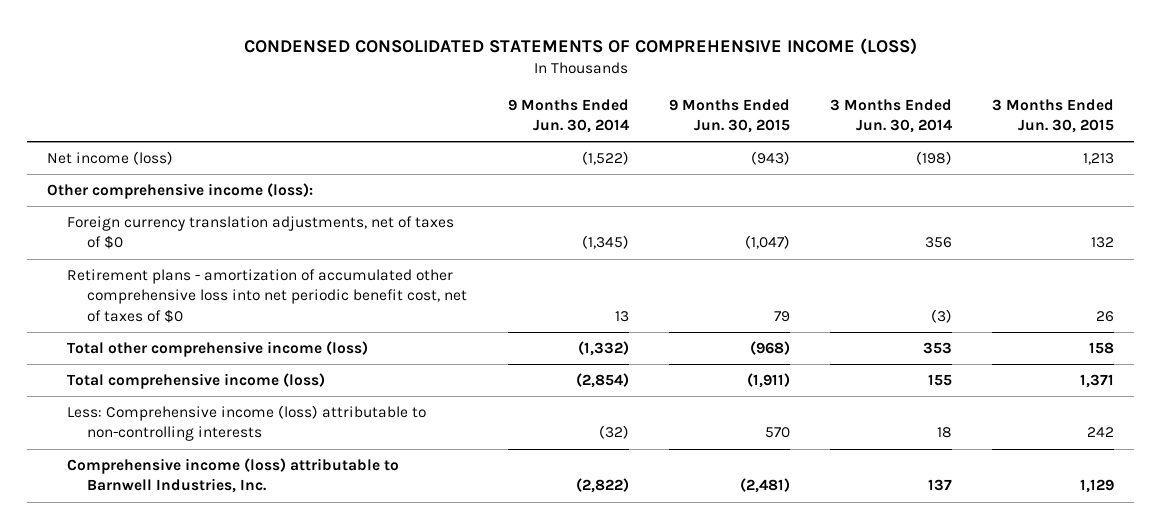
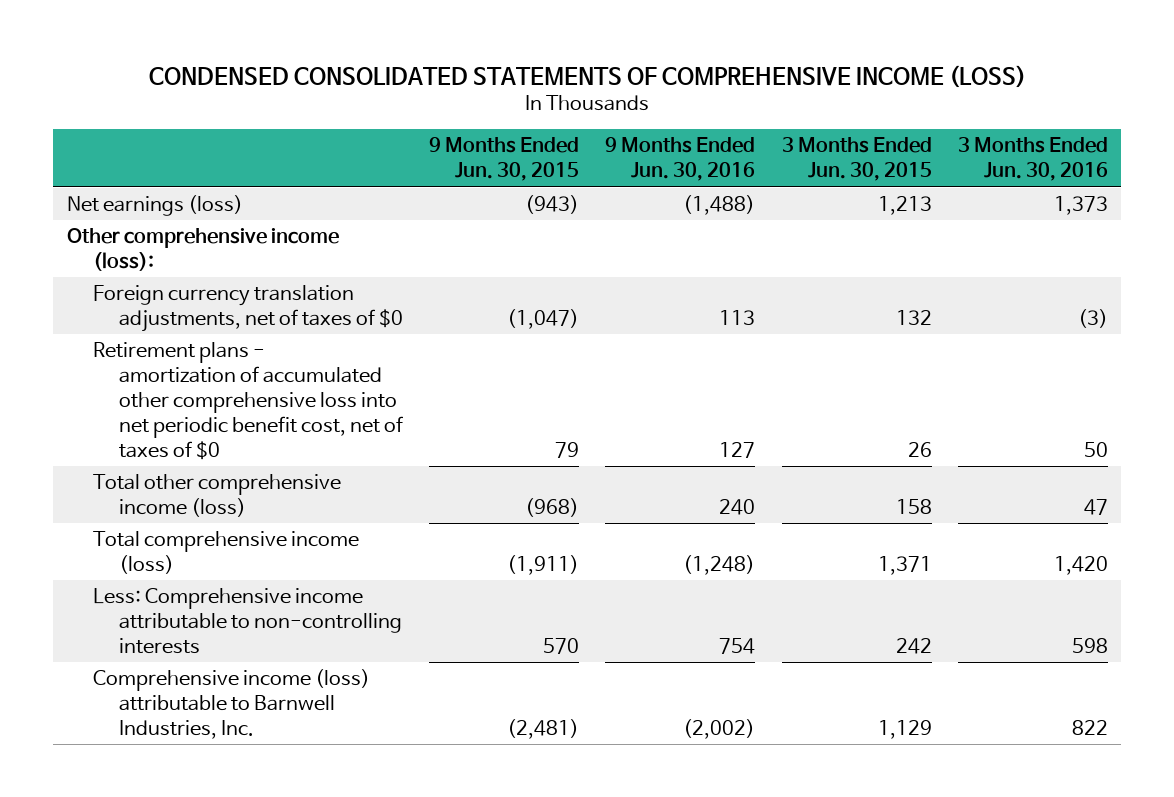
- | 9 Months Ended Jun. 30, 2014 | 9 Months Ended Jun. 30, 2015 | 3 Months Ended Jun. 30, 2014 | 3 Months Ended Jun. 30, 2015
+ | 9 Months Ended Jun. 30, 2015 | 9 Months Ended Jun. 30, 2016 | 3 Months Ended Jun. 30, 2015 | 3 Months Ended Jun. 30, 2016
- Net income (loss) | (1,522) | (943) | (198) | 1,213
+ Net earnings (loss) | (943) | (1,488) | 1,213 | 1,373
- Less: Comprehensive income (loss) attributable to non-controlling interests | (32) | 570 | 18 | 242
+ Less: Comprehensive income attributable to non-controlling interests | 570 | 754 | 242 | 598

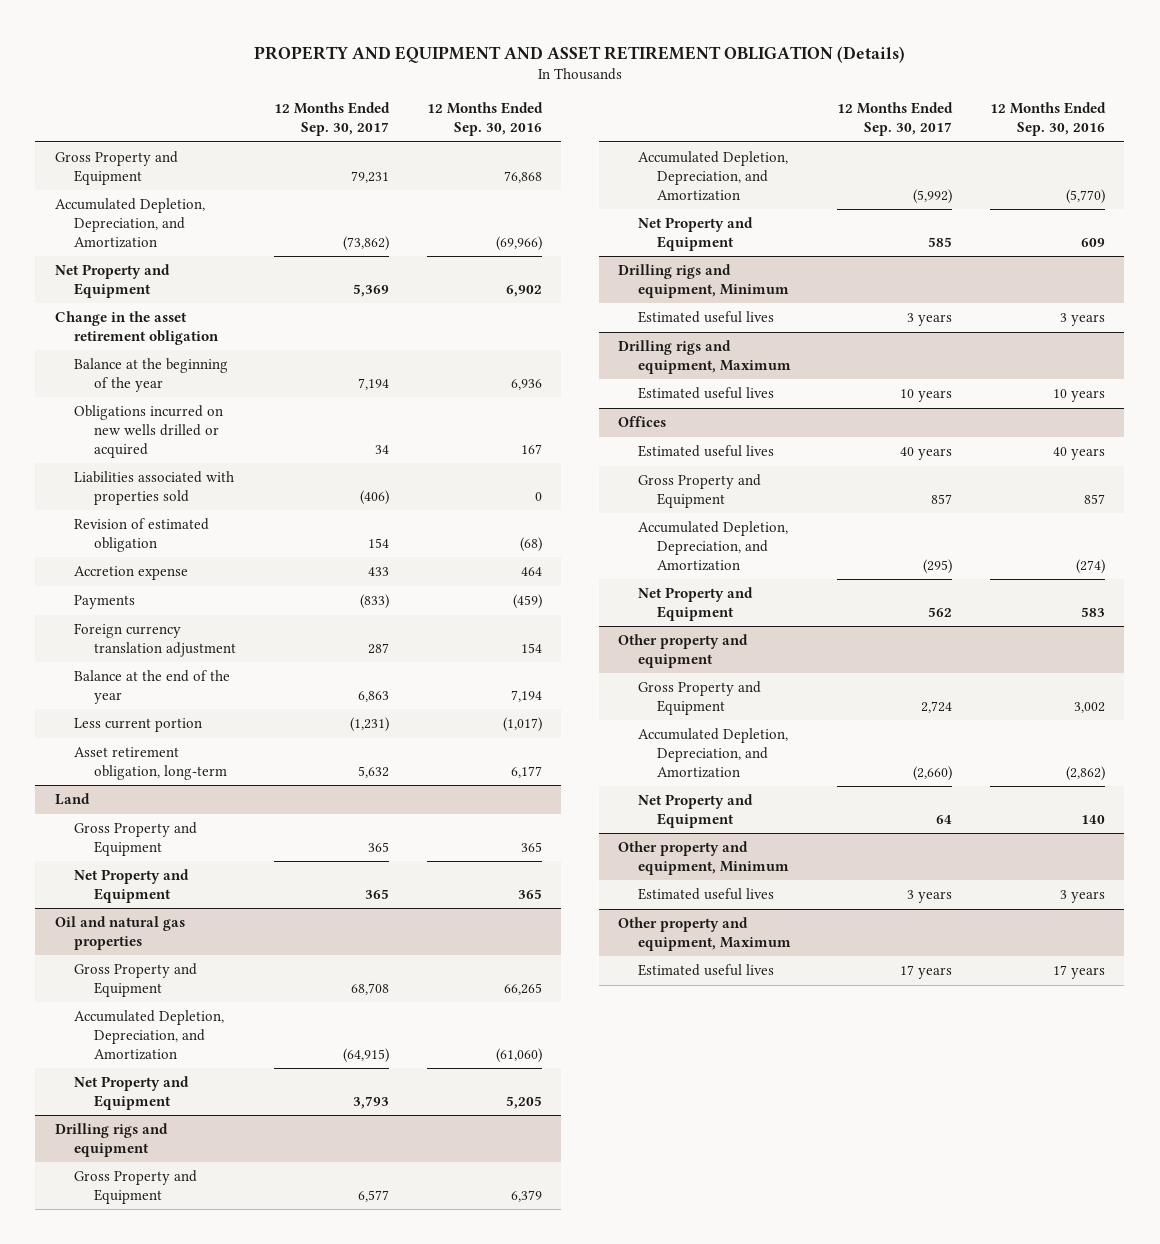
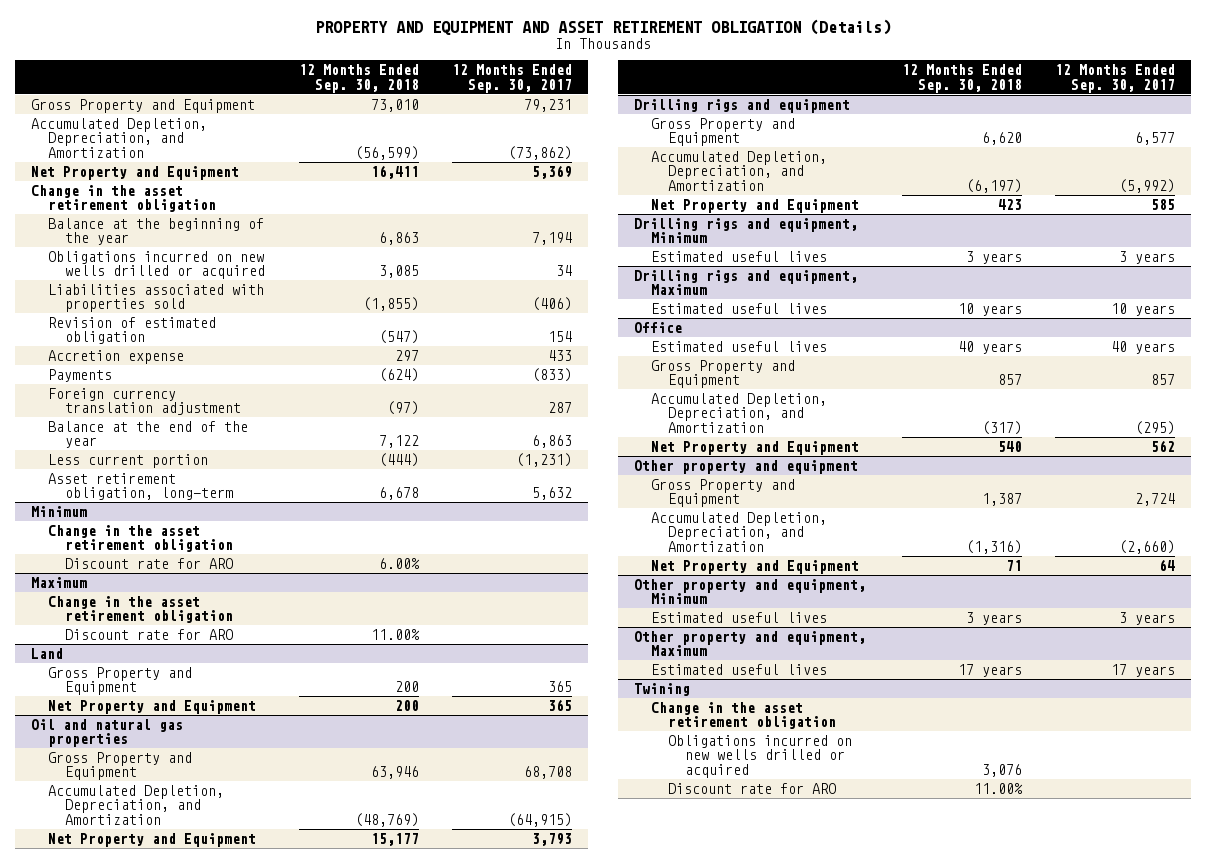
- | 12 Months Ended Sep. 30, 2017 | 12 Months Ended Sep. 30, 2016
+ | 12 Months Ended Sep. 30, 2018 | 12 Months Ended Sep. 30, 2017
+ Minimum
+ Change in the asset retirement obligation
+ Discount rate for ARO | 6.00% |
+ Maximum
+ Change in the asset retirement obligation
+ Discount rate for ARO | 11.00% |
- Offices
+ Office
+ Twining
+ Change in the asset retirement obligation
+ Obligations incurred on new wells drilled or acquired | 3,076 |
+ Discount rate for ARO | 11.00% |

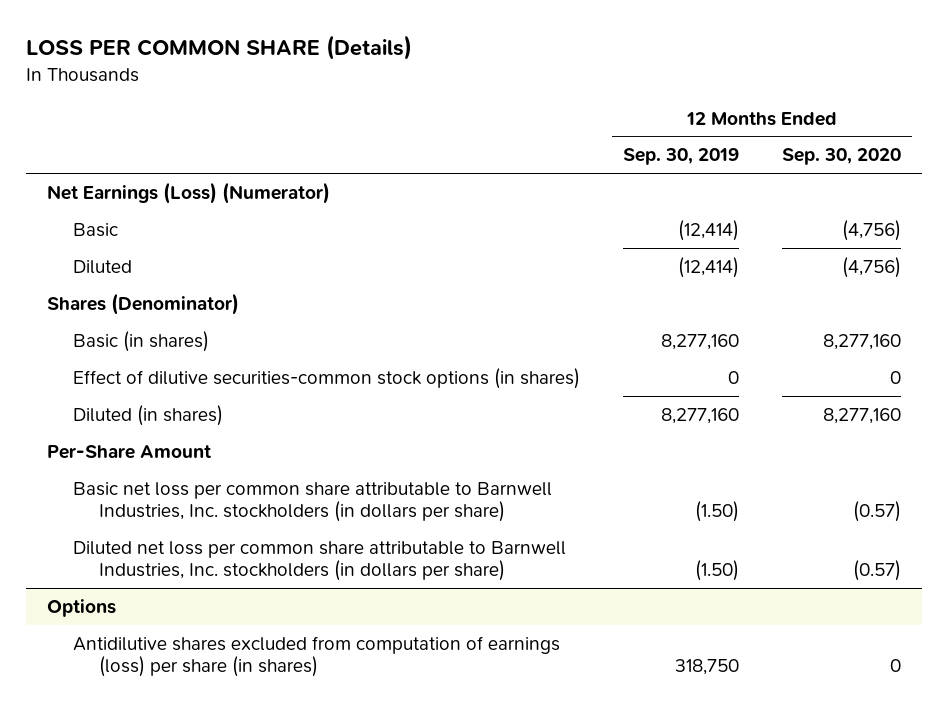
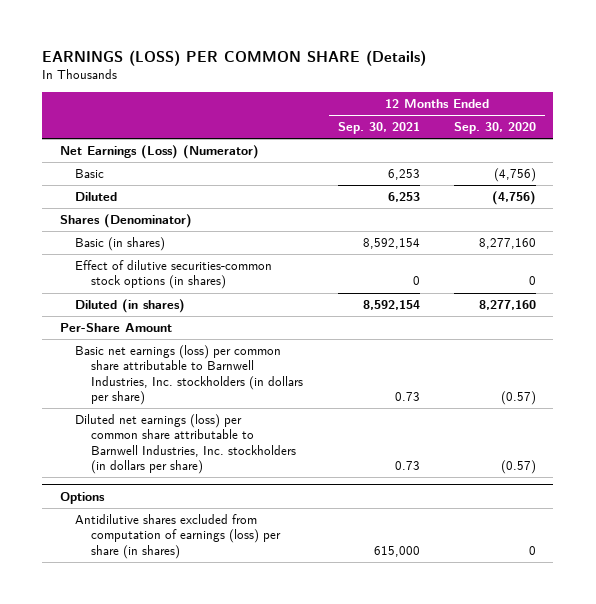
- LOSS PER COMMON SHARE (Details)
+ EARNINGS (LOSS) PER COMMON SHARE (Details)
- | 12 Months Ended Sep. 30, 2019 | 12 Months Ended Sep. 30, 2020
+ | 12 Months Ended Sep. 30, 2021 | 12 Months Ended Sep. 30, 2020
- Basic net loss per common share attributable to Barnwell Industries, Inc. stockholders (in dollars per share) | (1.50) | (0.57)
- Diluted net loss per common share attributable to Barnwell Industries, Inc. stockholders (in dollars per share) | (1.50) | (0.57)
+ Basic net earnings (loss) per common share attributable to Barnwell Industries, Inc. stockholders (in dollars per share) | 0.73 | (0.57)
+ Diluted net earnings (loss) per common share attributable to Barnwell Industries, Inc. stockholders (in dollars per share) | 0.73 | (0.57)

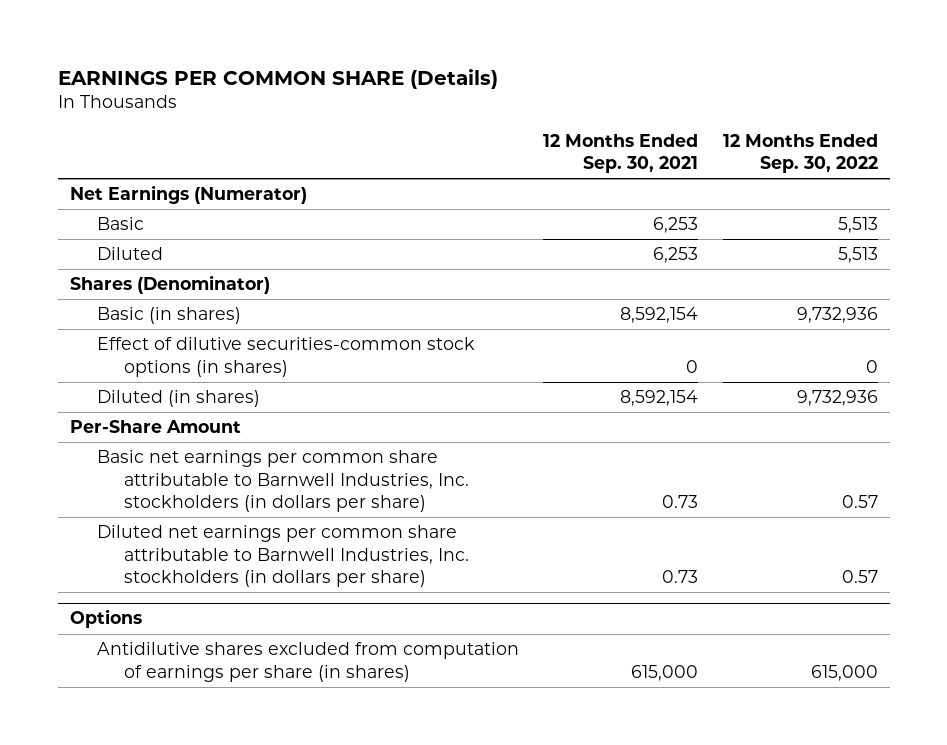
- EARNINGS (LOSS) PER COMMON SHARE (Details)
+ EARNINGS PER COMMON SHARE (Details)
- | 12 Months Ended Sep. 30, 2021 | 12 Months Ended Sep. 30, 2020
+ | 12 Months Ended Sep. 30, 2021 | 12 Months Ended Sep. 30, 2022
- Net Earnings (Loss) (Numerator)
+ Net Earnings (Numerator)
- Basic net earnings (loss) per common share attributable to Barnwell Industries, Inc. stockholders (in dollars per share) | 0.73 | (0.57)
- Diluted net earnings (loss) per common share attributable to Barnwell Industries, Inc. stockholders (in dollars per share) | 0.73 | (0.57)
+ Basic net earnings per common share attributable to Barnwell Industries, Inc. stockholders (in dollars per share) | 0.73 | 0.57
+ Diluted net earnings per common share attributable to Barnwell Industries, Inc. stockholders (in dollars per share) | 0.73 | 0.57
@ Options
- Antidilutive shares excluded from computation of earnings (loss) per share (in shares) | 615,000 | 0
+ Antidilutive shares excluded from computation of earnings per share (in shares) | 615,000 | 615,000

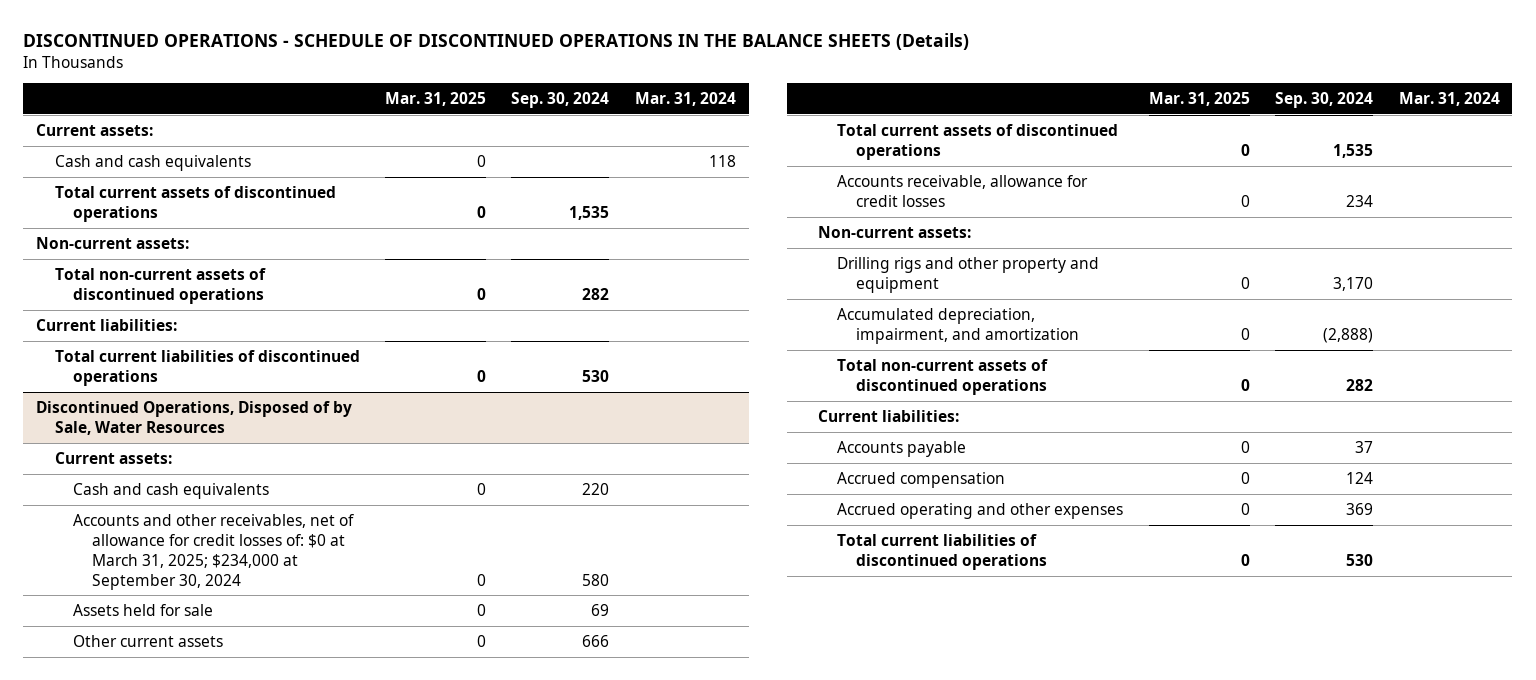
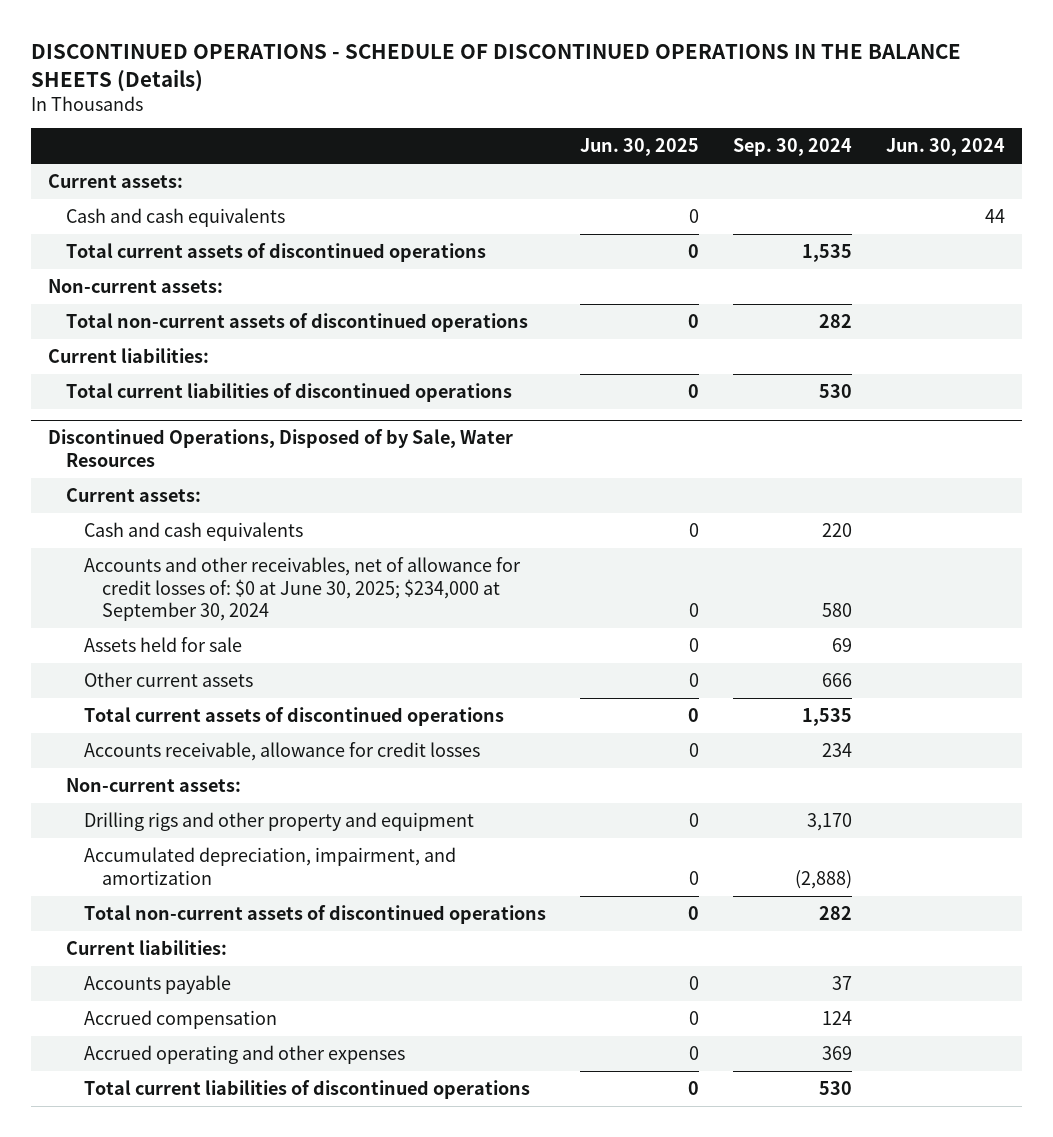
- | Mar. 31, 2025 | Sep. 30, 2024 | Mar. 31, 2024
+ | Jun. 30, 2025 | Sep. 30, 2024 | Jun. 30, 2024
@ Discontinued Operations, Disposed of by Sale, Water Resources
- Accounts and other receivables, net of allowance for credit losses of: $0 at March 31, 2025; $234,000 at September 30, 2024 | 0 | 580 |
+ Accounts and other receivables, net of allowance for credit losses of: $0 at June 30, 2025; $234,000 at September 30, 2024 | 0 | 580 |

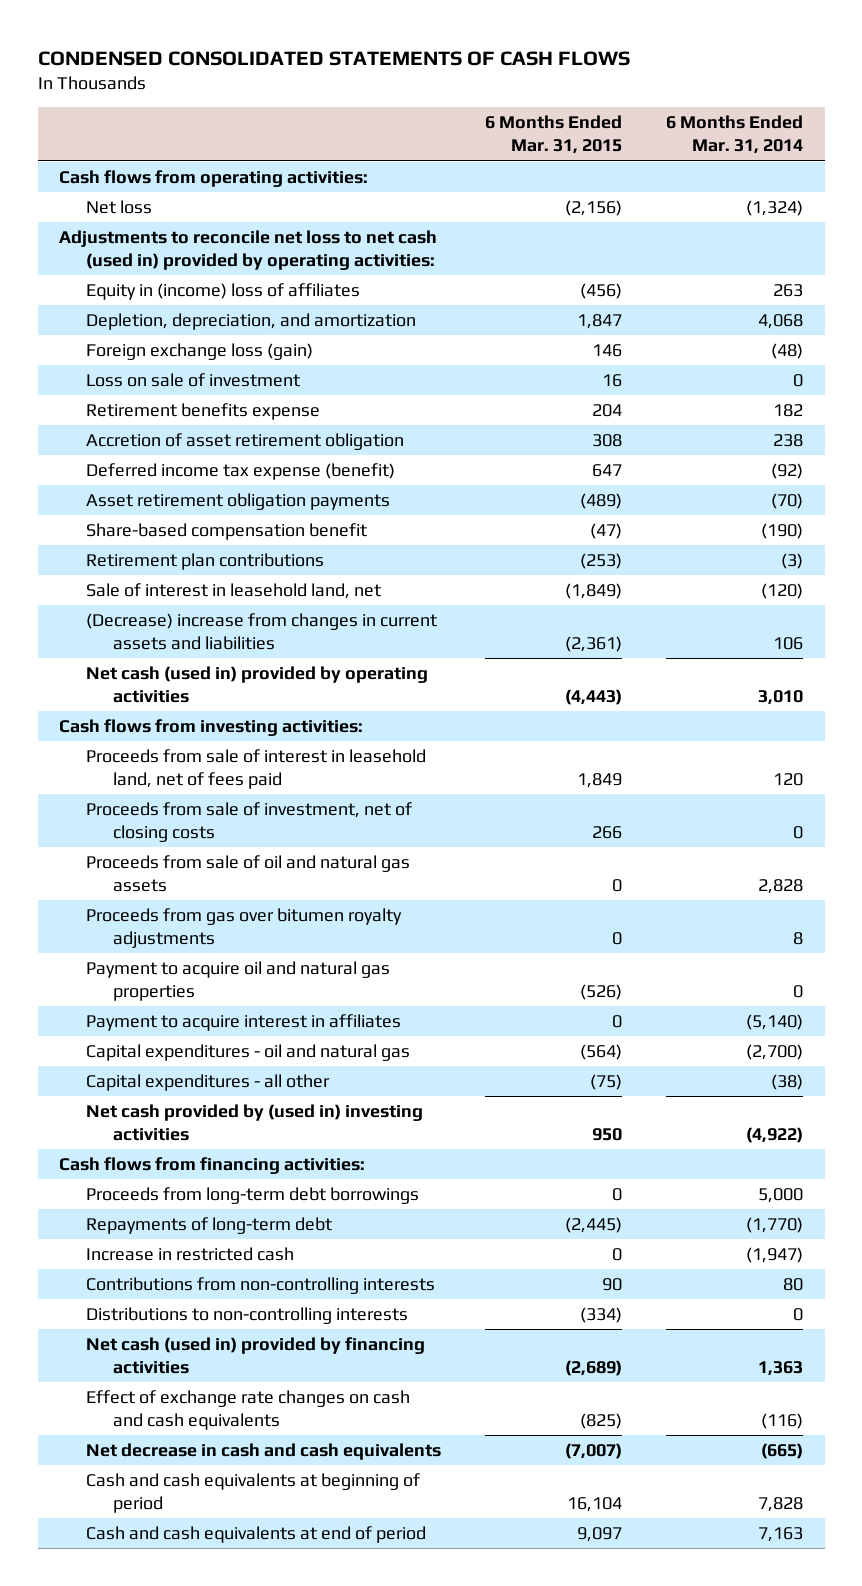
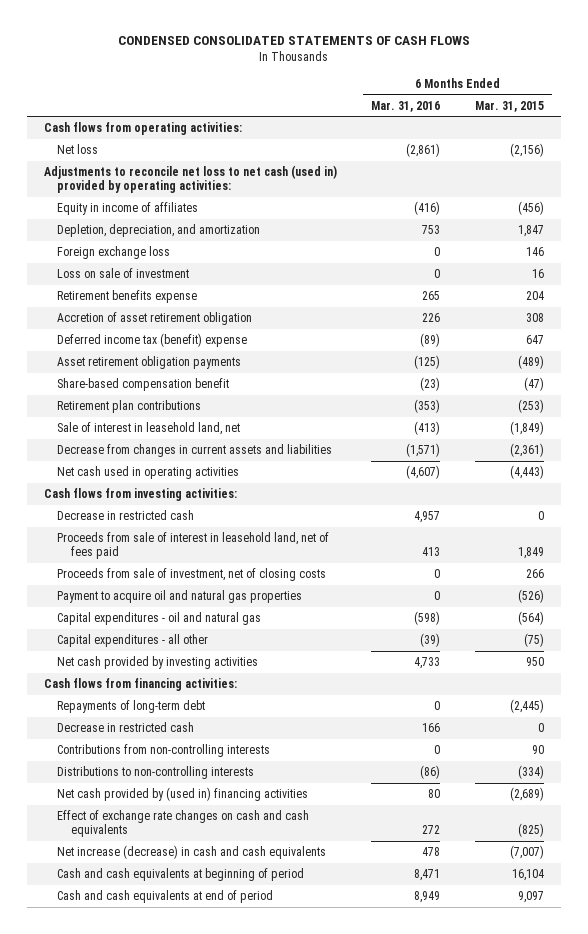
- | 6 Months Ended Mar. 31, 2015 | 6 Months Ended Mar. 31, 2014
+ | 6 Months Ended Mar. 31, 2016 | 6 Months Ended Mar. 31, 2015
- Equity in (income) loss of affiliates | (456) | 263
+ Equity in income of affiliates | (416) | (456)
- Foreign exchange loss (gain) | 146 | (48)
+ Foreign exchange loss | 0 | 146
- Deferred income tax expense (benefit) | 647 | (92)
+ Deferred income tax (benefit) expense | (89) | 647
- (Decrease) increase from changes in current assets and liabilities | (2,361) | 106
- Net cash (used in) provided by operating activities | (4,443) | 3,010
+ Decrease from changes in current assets and liabilities | (1,571) | (2,361)
+ Net cash used in operating activities | (4,607) | (4,443)
+ Decrease in restricted cash | 4,957 | 0
- Proceeds from sale of oil and natural gas assets | 0 | 2,828
- Proceeds from gas over bitumen royalty adjustments | 0 | 8
- Payment to acquire interest in affiliates | 0 | (5,140)
- Net cash provided by (used in) investing activities | 950 | (4,922)
+ Net cash provided by investing activities | 4,733 | 950
- Proceeds from long-term debt borrowings | 0 | 5,000
- Increase in restricted cash | 0 | (1,947)
+ Decrease in restricted cash | 166 | 0
- Net cash (used in) provided by financing activities | (2,689) | 1,363
+ Net cash provided by (used in) financing activities | 80 | (2,689)
- Net decrease in cash and cash equivalents | (7,007) | (665)
+ Net increase (decrease) in cash and cash equivalents | 478 | (7,007)

